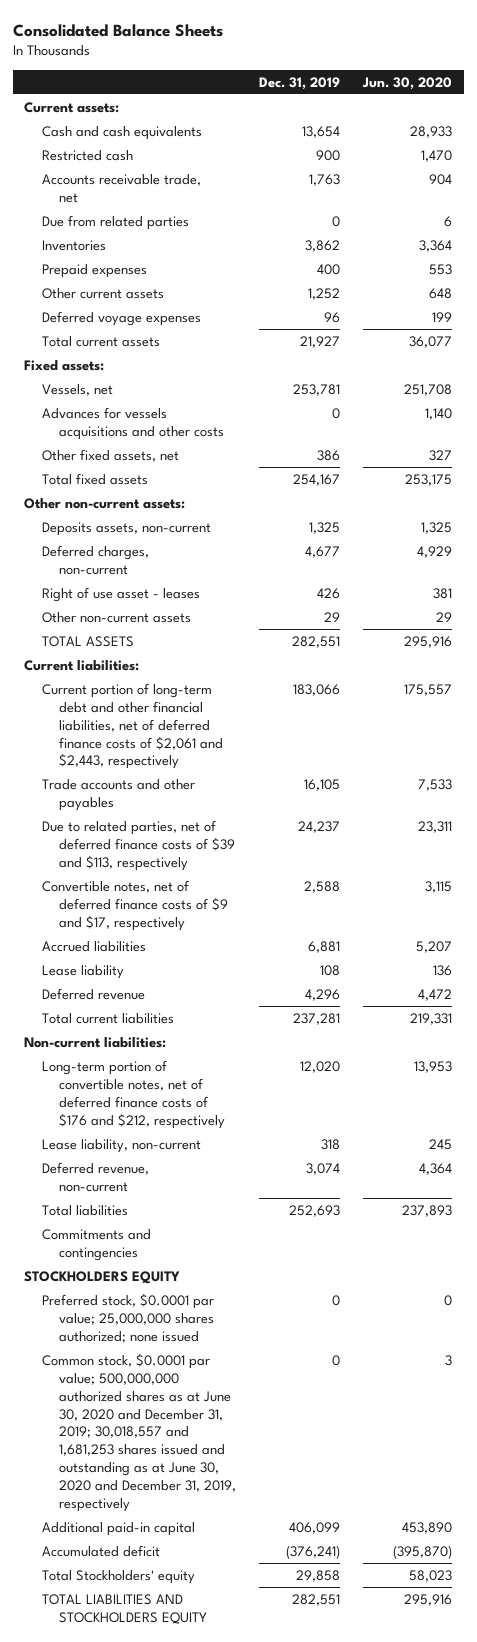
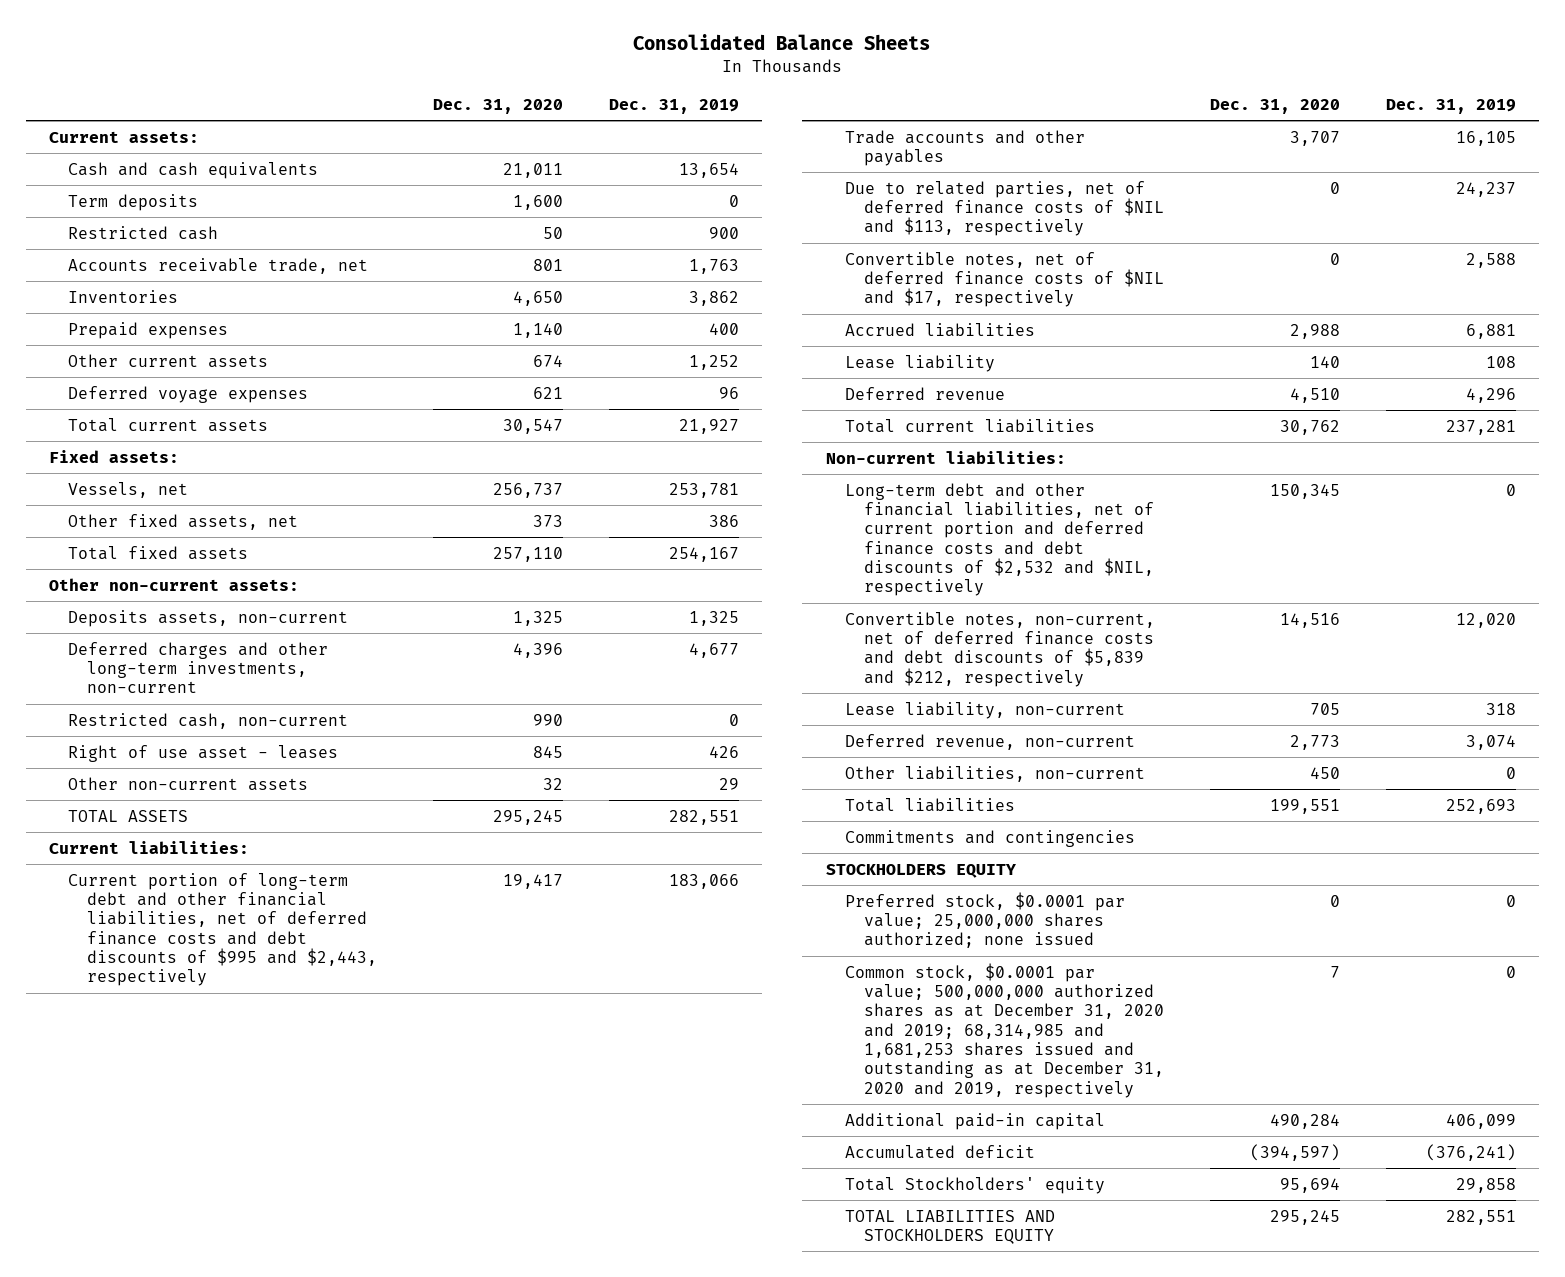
- | Dec. 31, 2019 | Jun. 30, 2020
+ | Dec. 31, 2020 | Dec. 31, 2019
+ Term deposits | 1,600 | 0
- Due from related parties | 0 | 6
- Advances for vessels acquisitions and other costs | 0 | 1,140
- Deferred charges, non-current | 4,677 | 4,929
+ Deferred charges and other long-term investments, non-current | 4,396 | 4,677
+ Restricted cash, non-current | 990 | 0
- Current portion of long-term debt and other financial liabilities, net of deferred finance costs of $2,061 and $2,443, respectively | 183,066 | 175,557
+ Current portion of long-term debt and other financial liabilities, net of deferred finance costs and debt discounts of $995 and $2,443, respectively | 19,417 | 183,066
- Due to related parties, net of deferred finance costs of $39 and $113, respectively | 24,237 | 23,311
- Convertible notes, net of deferred finance costs of $9 and $17, respectively | 2,588 | 3,115
+ Due to related parties, net of deferred finance costs of $NIL and $113, respectively | 0 | 24,237
+ Convertible notes, net of deferred finance costs of $NIL and $17, respectively | 0 | 2,588
- Long-term portion of convertible notes, net of deferred finance costs of $176 and $212, respectively | 12,020 | 13,953
+ Long-term debt and other financial liabilities, net of current portion and deferred finance costs and debt discounts of $2,532 and $NIL, respectively | 150,345 | 0
+ Convertible notes, non-current, net of deferred finance costs and debt discounts of $5,839 and $212, respectively | 14,516 | 12,020
+ Other liabilities, non-current | 450 | 0
- Common stock, $0.0001 par value; 500,000,000 authorized shares as at June 30, 2020 and December 31, 2019; 30,018,557 and 1,681,253 shares issued and outstanding as at June 30, 2020 and December 31, 2019, respectively | 0 | 3
+ Common stock, $0.0001 par value; 500,000,000 authorized shares as at December 31, 2020 and 2019; 68,314,985 and 1,681,253 shares issued and outstanding as at December 31, 2020 and 2019, respectively | 7 | 0

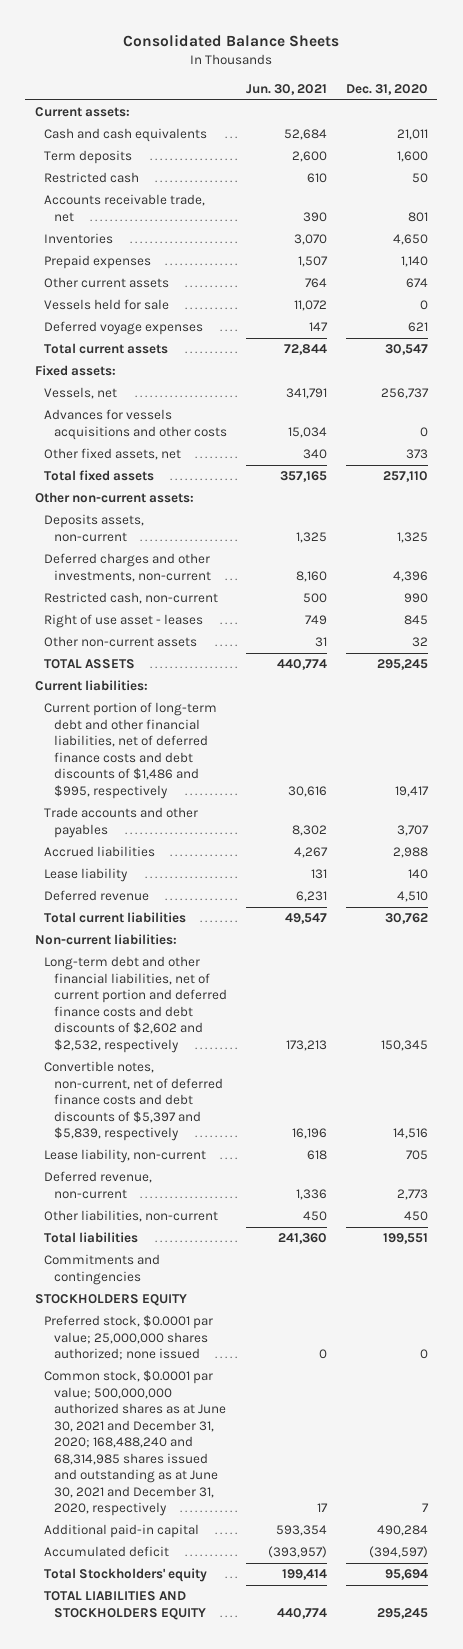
- | Dec. 31, 2020 | Dec. 31, 2019
+ | Jun. 30, 2021 | Dec. 31, 2020
+ Vessels held for sale | 11,072 | 0
+ Advances for vessels acquisitions and other costs | 15,034 | 0
- Deferred charges and other long-term investments, non-current | 4,396 | 4,677
+ Deferred charges and other investments, non-current | 8,160 | 4,396
- Current portion of long-term debt and other financial liabilities, net of deferred finance costs and debt discounts of $995 and $2,443, respectively | 19,417 | 183,066
+ Current portion of long-term debt and other financial liabilities, net of deferred finance costs and debt discounts of $1,486 and $995, respectively | 30,616 | 19,417
- Due to related parties, net of deferred finance costs of $NIL and $113, respectively | 0 | 24,237
- Convertible notes, net of deferred finance costs of $NIL and $17, respectively | 0 | 2,588
- Long-term debt and other financial liabilities, net of current portion and deferred finance costs and debt discounts of $2,532 and $NIL, respectively | 150,345 | 0
- Convertible notes, non-current, net of deferred finance costs and debt discounts of $5,839 and $212, respectively | 14,516 | 12,020
+ Long-term debt and other financial liabilities, net of current portion and deferred finance costs and debt discounts of $2,602 and $2,532, respectively | 173,213 | 150,345
+ Convertible notes, non-current, net of deferred finance costs and debt discounts of $5,397 and $5,839, respectively | 16,196 | 14,516
- Common stock, $0.0001 par value; 500,000,000 authorized shares as at December 31, 2020 and 2019; 68,314,985 and 1,681,253 shares issued and outstanding as at December 31, 2020 and 2019, respectively | 7 | 0
+ Common stock, $0.0001 par value; 500,000,000 authorized shares as at June 30, 2021 and December 31, 2020; 168,488,240 and 68,314,985 shares issued and outstanding as at June 30, 2021 and December 31, 2020, respectively | 17 | 7

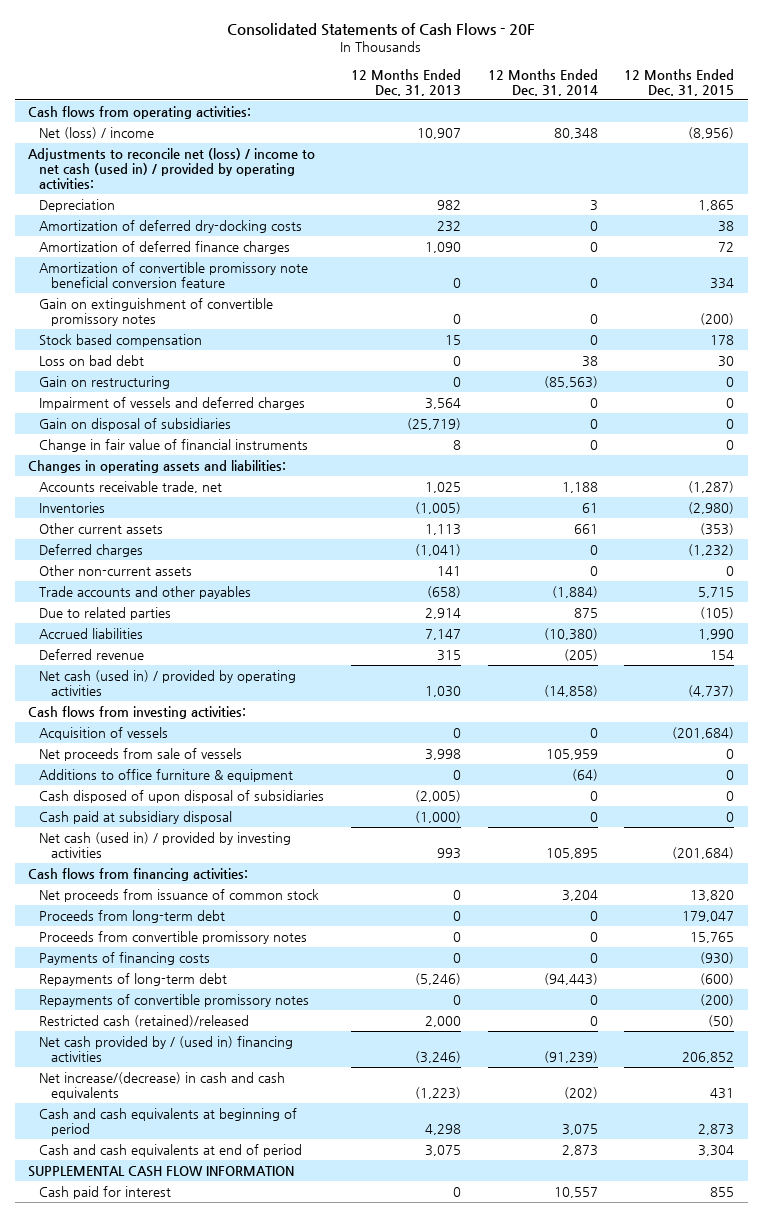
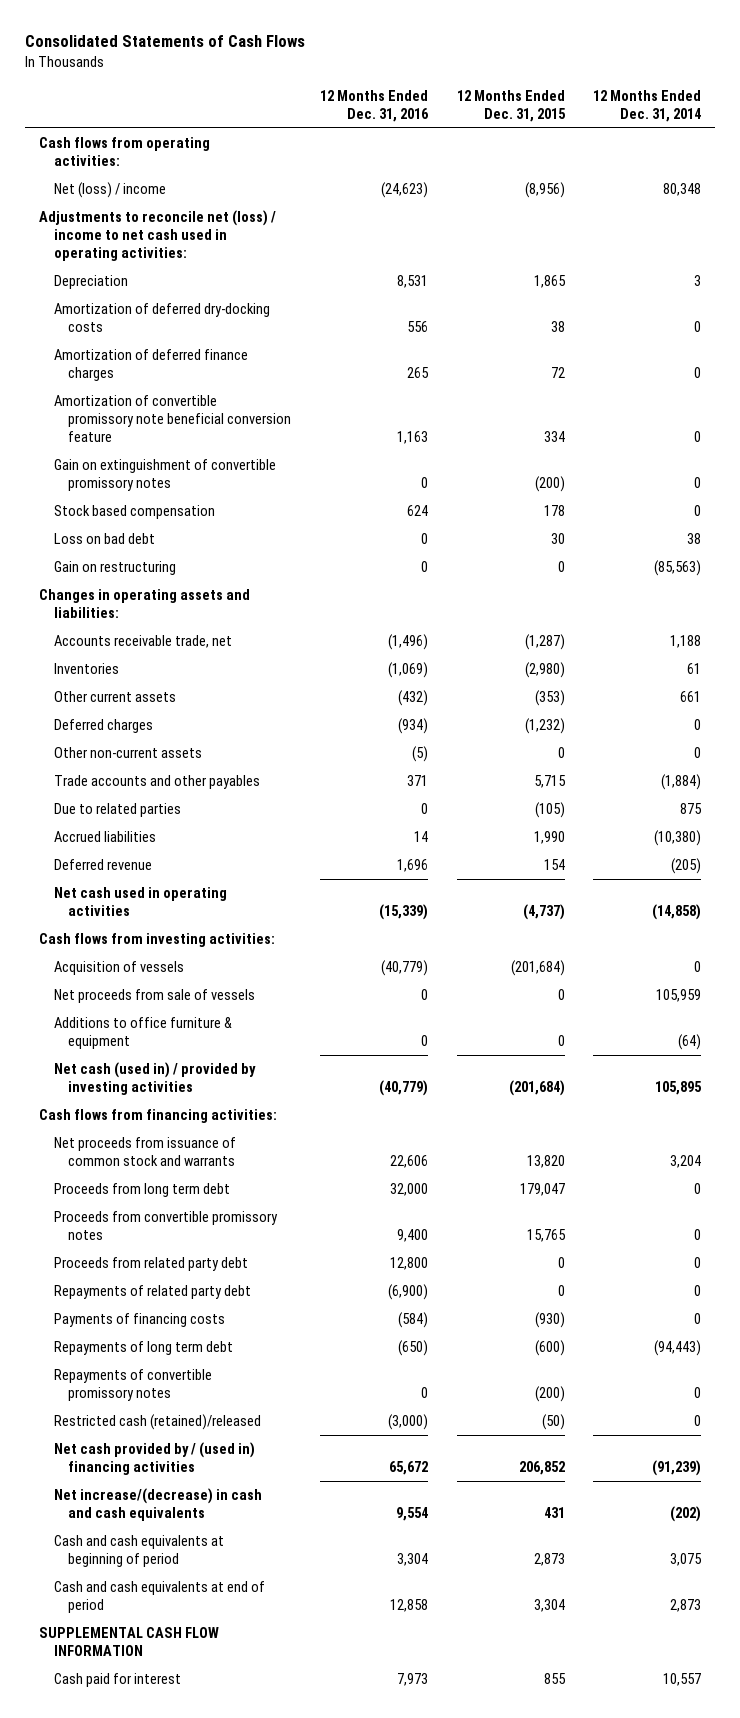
- Consolidated Statements of Cash Flows - 20F
+ Consolidated Statements of Cash Flows
- | 12 Months Ended Dec. 31, 2013 | 12 Months Ended Dec. 31, 2014 | 12 Months Ended Dec. 31, 2015
+ | 12 Months Ended Dec. 31, 2016 | 12 Months Ended Dec. 31, 2015 | 12 Months Ended Dec. 31, 2014
- Adjustments to reconcile net (loss) / income to net cash (used in) / provided by operating activities:
+ Adjustments to reconcile net (loss) / income to net cash used in operating activities:
- Impairment of vessels and deferred charges | 3,564 | 0 | 0
- Gain on disposal of subsidiaries | (25,719) | 0 | 0
- Change in fair value of financial instruments | 8 | 0 | 0
- Net cash (used in) / provided by operating activities | 1,030 | (14,858) | (4,737)
+ Net cash used in operating activities | (15,339) | (4,737) | (14,858)
- Cash disposed of upon disposal of subsidiaries | (2,005) | 0 | 0
- Cash paid at subsidiary disposal | (1,000) | 0 | 0
- Net proceeds from issuance of common stock | 0 | 3,204 | 13,820
- Proceeds from long-term debt | 0 | 0 | 179,047
+ Net proceeds from issuance of common stock and warrants | 22,606 | 13,820 | 3,204
+ Proceeds from long term debt | 32,000 | 179,047 | 0
+ Proceeds from related party debt | 12,800 | 0 | 0
+ Repayments of related party debt | (6,900) | 0 | 0
- Repayments of long-term debt | (5,246) | (94,443) | (600)
+ Repayments of long term debt | (650) | (600) | (94,443)

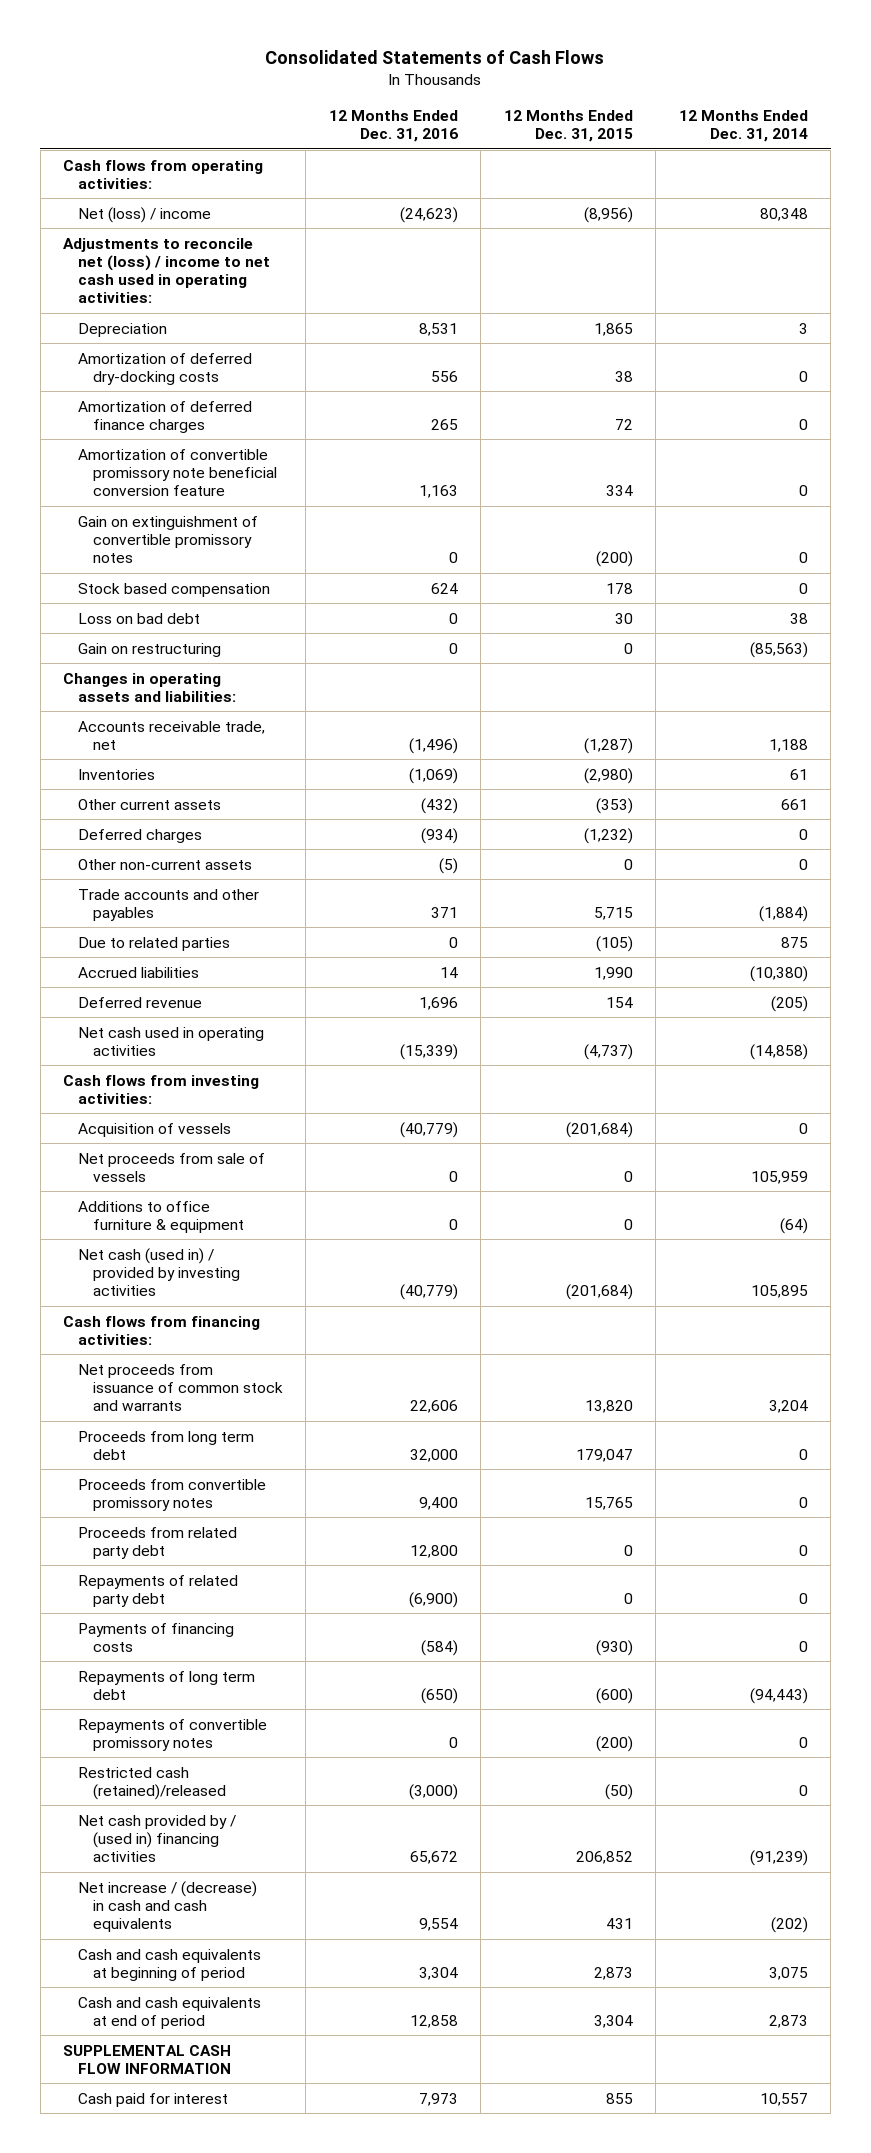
- Net increase/(decrease) in cash and cash equivalents | 9,554 | 431 | (202)
+ Net increase / (decrease) in cash and cash equivalents | 9,554 | 431 | (202)

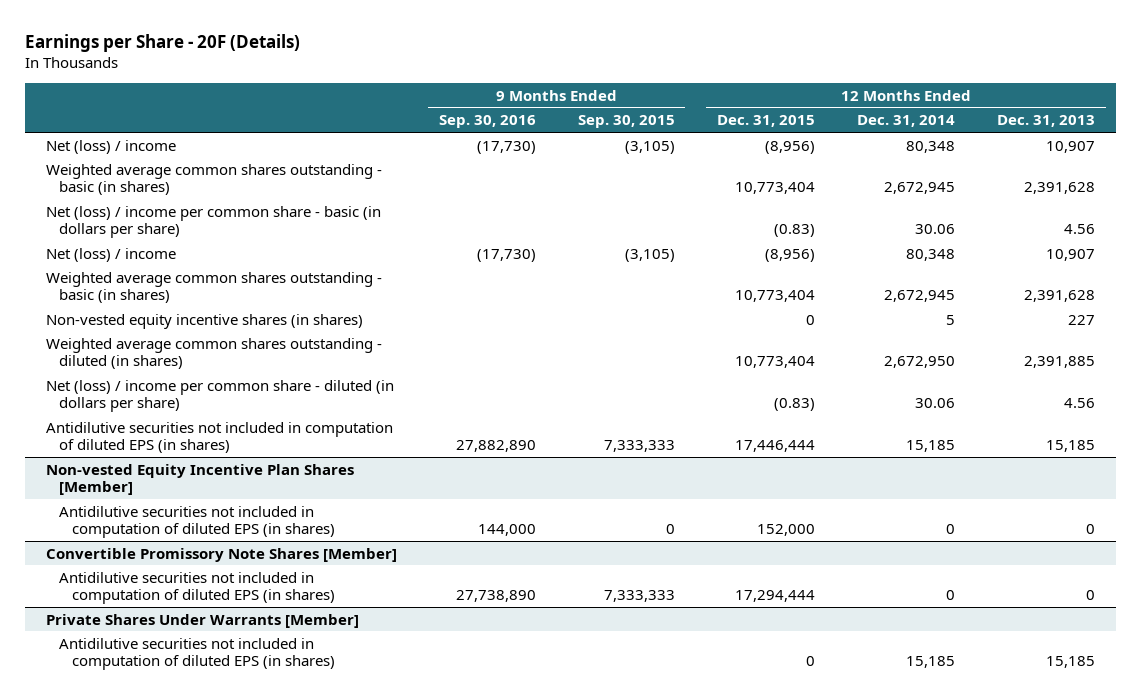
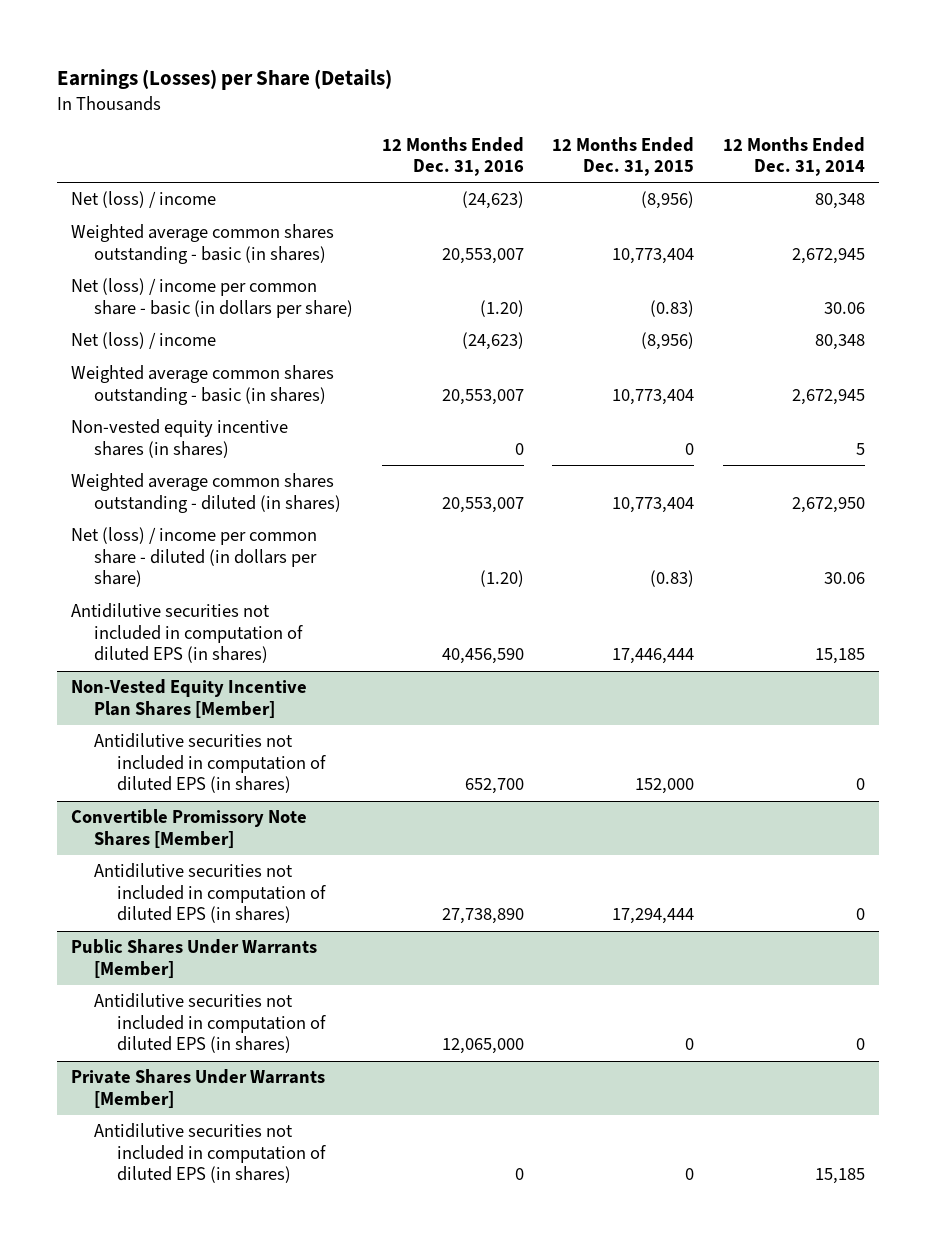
- Earnings per Share - 20F (Details)
+ Earnings (Losses) per Share (Details)
- | 9 Months Ended Sep. 30, 2016 | 9 Months Ended Sep. 30, 2015 | 12 Months Ended Dec. 31, 2015 | 12 Months Ended Dec. 31, 2014 | 12 Months Ended Dec. 31, 2013
+ | 12 Months Ended Dec. 31, 2016 | 12 Months Ended Dec. 31, 2015 | 12 Months Ended Dec. 31, 2014
- Non-vested Equity Incentive Plan Shares [Member]
+ Non-Vested Equity Incentive Plan Shares [Member]
+ Public Shares Under Warrants [Member]
+ Antidilutive securities not included in computation of diluted EPS (in shares) | 12,065,000 | 0 | 0

